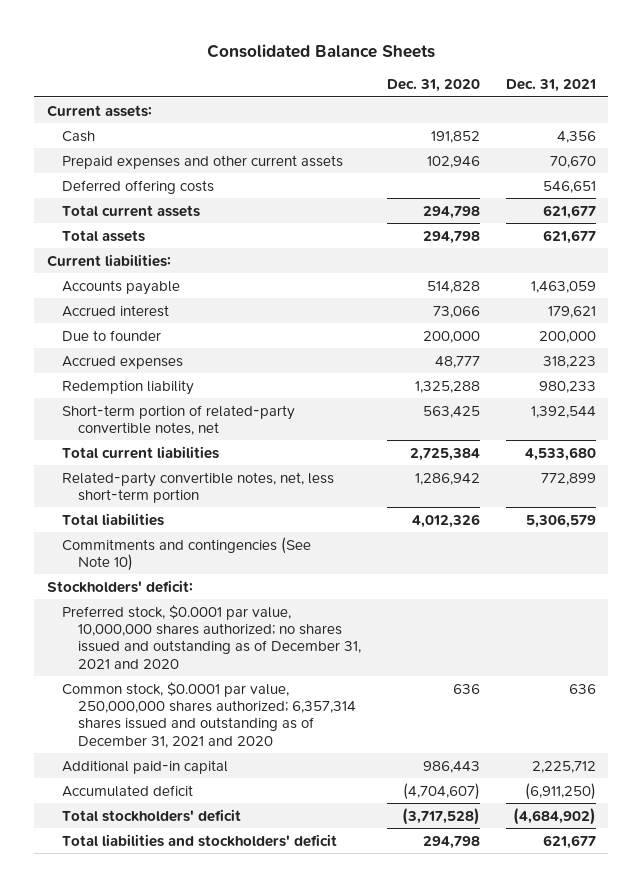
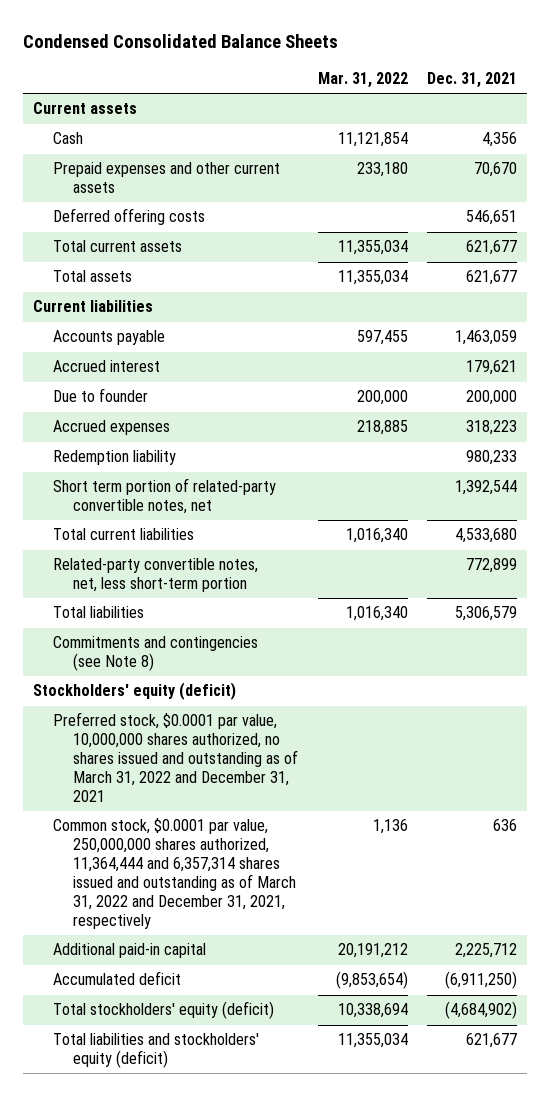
- Consolidated Balance Sheets
+ Condensed Consolidated Balance Sheets
- | Dec. 31, 2020 | Dec. 31, 2021
+ | Mar. 31, 2022 | Dec. 31, 2021
- Current assets:
+ Current assets
- Current liabilities:
+ Current liabilities
- Short-term portion of related-party convertible notes, net | 563,425 | 1,392,544
+ Short term portion of related-party convertible notes, net | | 1,392,544
- Commitments and contingencies (See Note 10)
- Stockholders' deficit:
- Preferred stock, $0.0001 par value, 10,000,000 shares authorized; no shares issued and outstanding as of December 31, 2021 and 2020
- Common stock, $0.0001 par value, 250,000,000 shares authorized; 6,357,314 shares issued and outstanding as of December 31, 2021 and 2020 | 636 | 636
+ Commitments and contingencies (see Note 8)
+ Stockholders' equity (deficit)
+ Preferred stock, $0.0001 par value, 10,000,000 shares authorized, no shares issued and outstanding as of March 31, 2022 and December 31, 2021
+ Common stock, $0.0001 par value, 250,000,000 shares authorized, 11,364,444 and 6,357,314 shares issued and outstanding as of March 31, 2022 and December 31, 2021, respectively | 1,136 | 636
- Total stockholders' deficit | (3,717,528) | (4,684,902)
- Total liabilities and stockholders' deficit | 294,798 | 621,677
+ Total stockholders' equity (deficit) | 10,338,694 | (4,684,902)
+ Total liabilities and stockholders' equity (deficit) | 11,355,034 | 621,677

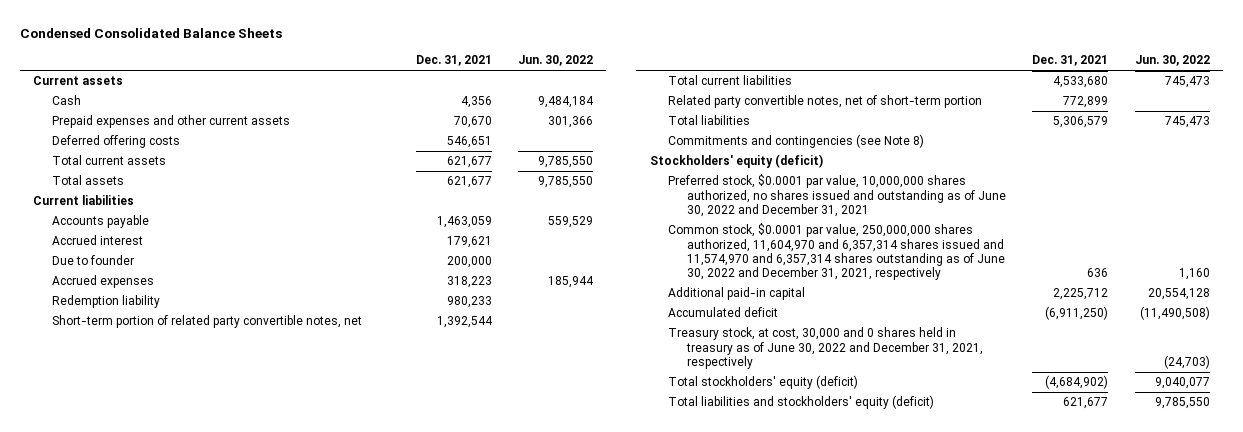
- | Mar. 31, 2022 | Dec. 31, 2021
+ | Dec. 31, 2021 | Jun. 30, 2022
- Short term portion of related-party convertible notes, net | | 1,392,544
+ Short-term portion of related party convertible notes, net | 1,392,544 |
- Related-party convertible notes, net, less short-term portion | | 772,899
+ Related party convertible notes, net of short-term portion | 772,899 |
- Preferred stock, $0.0001 par value, 10,000,000 shares authorized, no shares issued and outstanding as of March 31, 2022 and December 31, 2021
- Common stock, $0.0001 par value, 250,000,000 shares authorized, 11,364,444 and 6,357,314 shares issued and outstanding as of March 31, 2022 and December 31, 2021, respectively | 1,136 | 636
+ Preferred stock, $0.0001 par value, 10,000,000 shares authorized, no shares issued and outstanding as of June 30, 2022 and December 31, 2021
+ Common stock, $0.0001 par value, 250,000,000 shares authorized, 11,604,970 and 6,357,314 shares issued and 11,574,970 and 6,357,314 shares outstanding as of June 30, 2022 and December 31, 2021, respectively | 636 | 1,160
+ Treasury stock, at cost, 30,000 and 0 shares held in treasury as of June 30, 2022 and December 31, 2021, respectively | | (24,703)

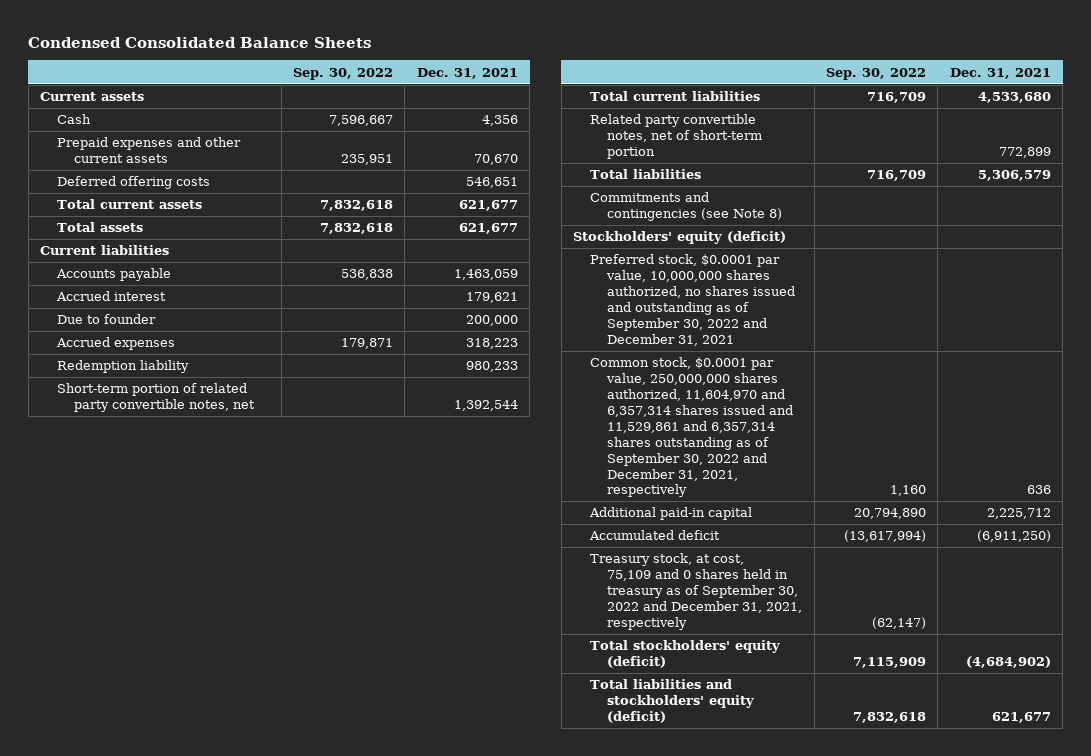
- | Dec. 31, 2021 | Jun. 30, 2022
+ | Sep. 30, 2022 | Dec. 31, 2021
- Preferred stock, $0.0001 par value, 10,000,000 shares authorized, no shares issued and outstanding as of June 30, 2022 and December 31, 2021
- Common stock, $0.0001 par value, 250,000,000 shares authorized, 11,604,970 and 6,357,314 shares issued and 11,574,970 and 6,357,314 shares outstanding as of June 30, 2022 and December 31, 2021, respectively | 636 | 1,160
+ Preferred stock, $0.0001 par value, 10,000,000 shares authorized, no shares issued and outstanding as of September 30, 2022 and December 31, 2021
+ Common stock, $0.0001 par value, 250,000,000 shares authorized, 11,604,970 and 6,357,314 shares issued and 11,529,861 and 6,357,314 shares outstanding as of September 30, 2022 and December 31, 2021, respectively | 1,160 | 636
- Treasury stock, at cost, 30,000 and 0 shares held in treasury as of June 30, 2022 and December 31, 2021, respectively | | (24,703)
+ Treasury stock, at cost, 75,109 and 0 shares held in treasury as of September 30, 2022 and December 31, 2021, respectively | (62,147) |

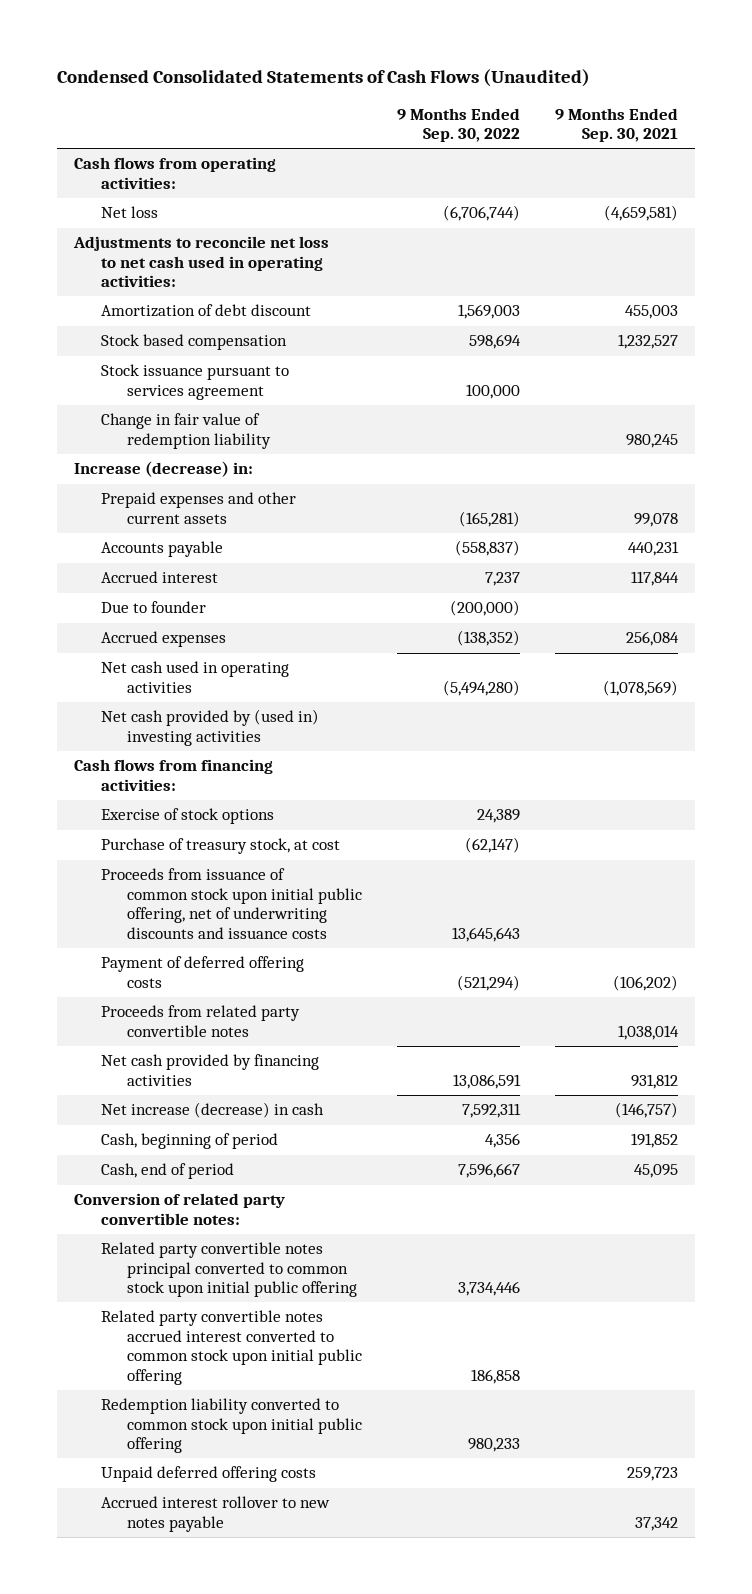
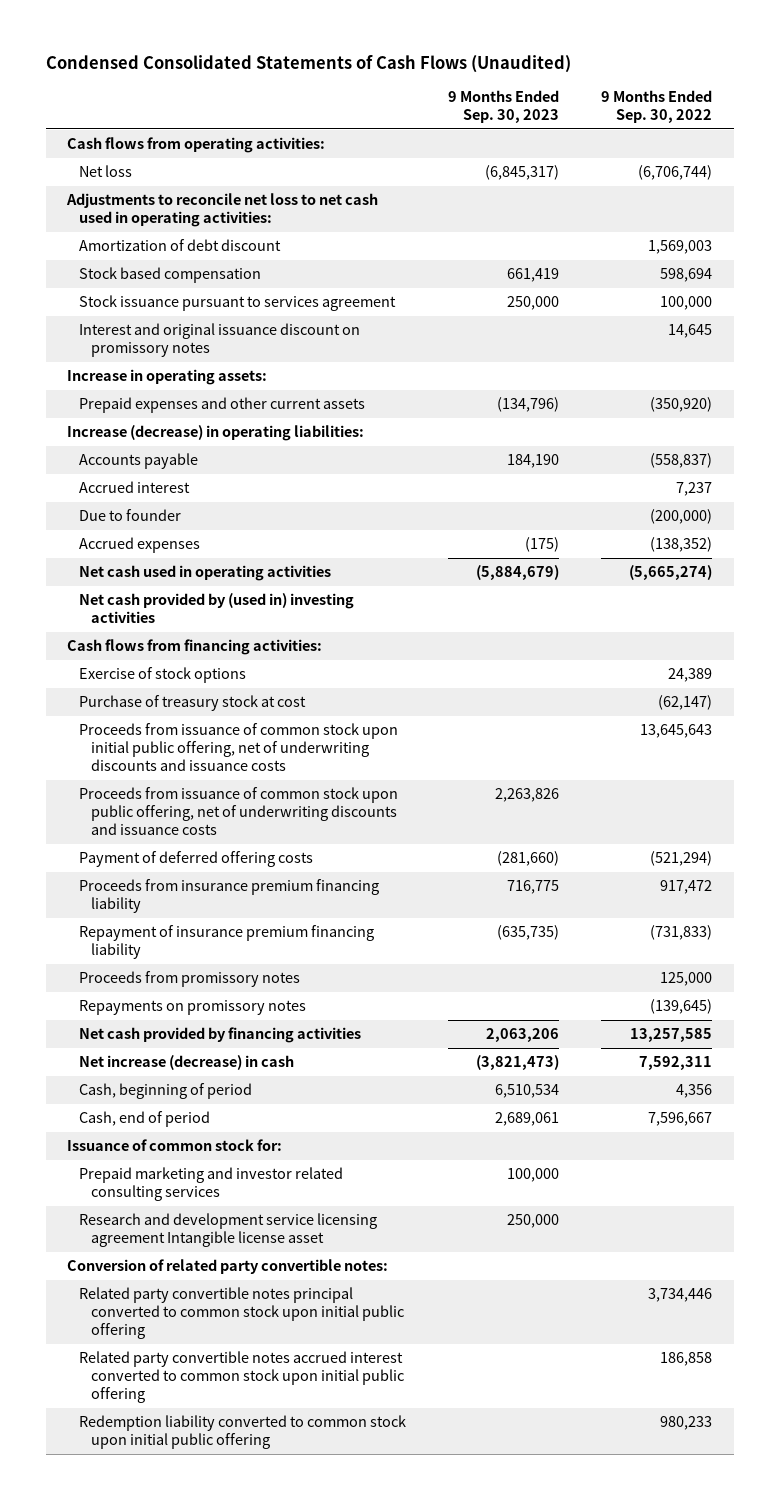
- | 9 Months Ended Sep. 30, 2022 | 9 Months Ended Sep. 30, 2021
+ | 9 Months Ended Sep. 30, 2023 | 9 Months Ended Sep. 30, 2022
- Change in fair value of redemption liability | | 980,245
- Increase (decrease) in:
- Prepaid expenses and other current assets | (165,281) | 99,078
+ Interest and original issuance discount on promissory notes | | 14,645
+ Increase in operating assets:
+ Prepaid expenses and other current assets | (134,796) | (350,920)
+ Increase (decrease) in operating liabilities:
- Net cash used in operating activities | (5,494,280) | (1,078,569)
+ Net cash used in operating activities | (5,884,679) | (5,665,274)
- Purchase of treasury stock, at cost | (62,147) |
+ Purchase of treasury stock at cost | | (62,147)
+ Proceeds from issuance of common stock upon public offering, net of underwriting discounts and issuance costs | 2,263,826 |
- Proceeds from related party convertible notes | | 1,038,014
- Net cash provided by financing activities | 13,086,591 | 931,812
+ Proceeds from insurance premium financing liability | 716,775 | 917,472
+ Repayment of insurance premium financing liability | (635,735) | (731,833)
+ Proceeds from promissory notes | | 125,000
+ Repayments on promissory notes | | (139,645)
+ Net cash provided by financing activities | 2,063,206 | 13,257,585
+ Issuance of common stock for:
+ Prepaid marketing and investor related consulting services | 100,000 |
+ Research and development service licensing agreement Intangible license asset | 250,000 |
- Unpaid deferred offering costs | | 259,723
- Accrued interest rollover to new notes payable | | 37,342

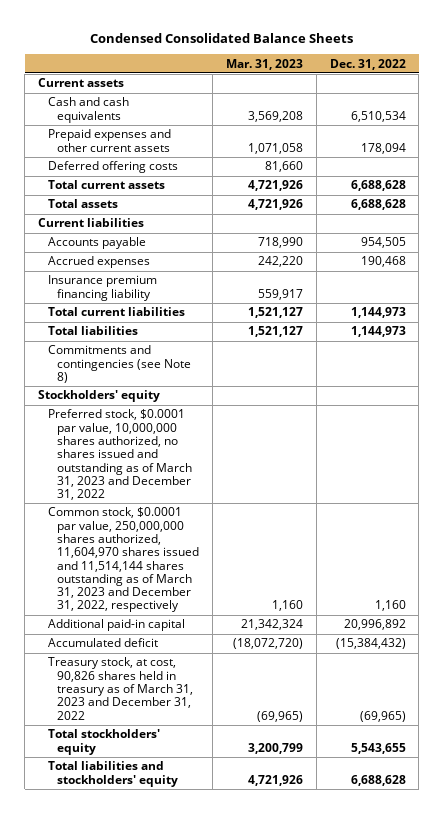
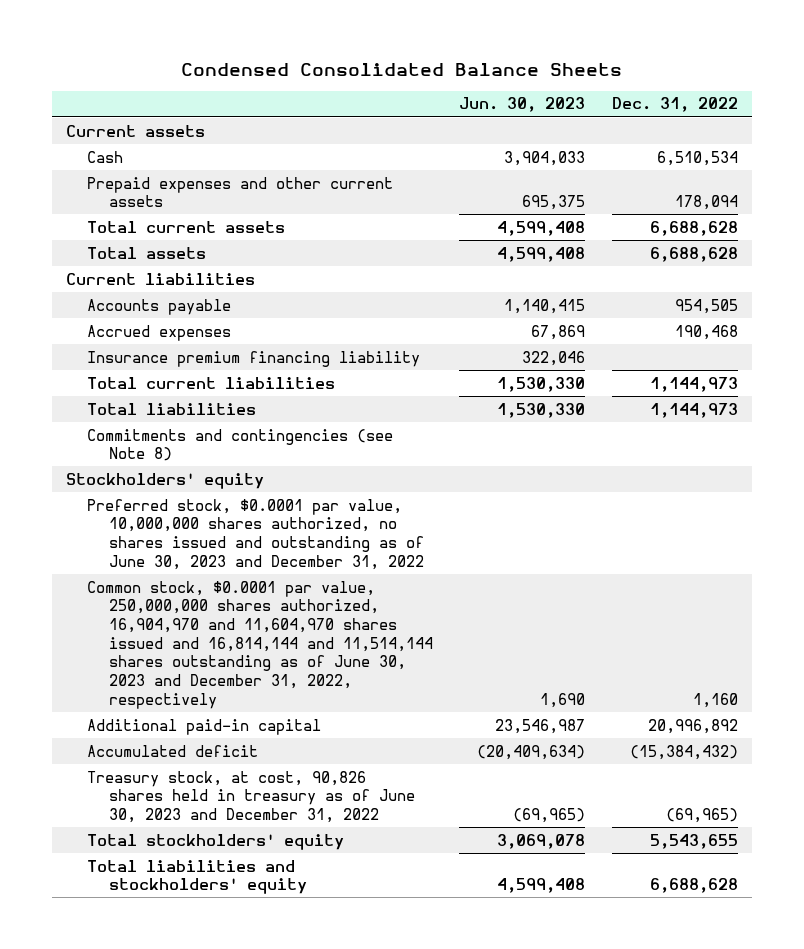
- | Mar. 31, 2023 | Dec. 31, 2022
+ | Jun. 30, 2023 | Dec. 31, 2022
- Cash and cash equivalents | 3,569,208 | 6,510,534
+ Cash | 3,904,033 | 6,510,534
- Deferred offering costs | 81,660 |
- Preferred stock, $0.0001 par value, 10,000,000 shares authorized, no shares issued and outstanding as of March 31, 2023 and December 31, 2022
- Common stock, $0.0001 par value, 250,000,000 shares authorized, 11,604,970 shares issued and 11,514,144 shares outstanding as of March 31, 2023 and December 31, 2022, respectively | 1,160 | 1,160
+ Preferred stock, $0.0001 par value, 10,000,000 shares authorized, no shares issued and outstanding as of June 30, 2023 and December 31, 2022
+ Common stock, $0.0001 par value, 250,000,000 shares authorized, 16,904,970 and 11,604,970 shares issued and 16,814,144 and 11,514,144 shares outstanding as of June 30, 2023 and December 31, 2022, respectively | 1,690 | 1,160
- Treasury stock, at cost, 90,826 shares held in treasury as of March 31, 2023 and December 31, 2022 | (69,965) | (69,965)
+ Treasury stock, at cost, 90,826 shares held in treasury as of June 30, 2023 and December 31, 2022 | (69,965) | (69,965)

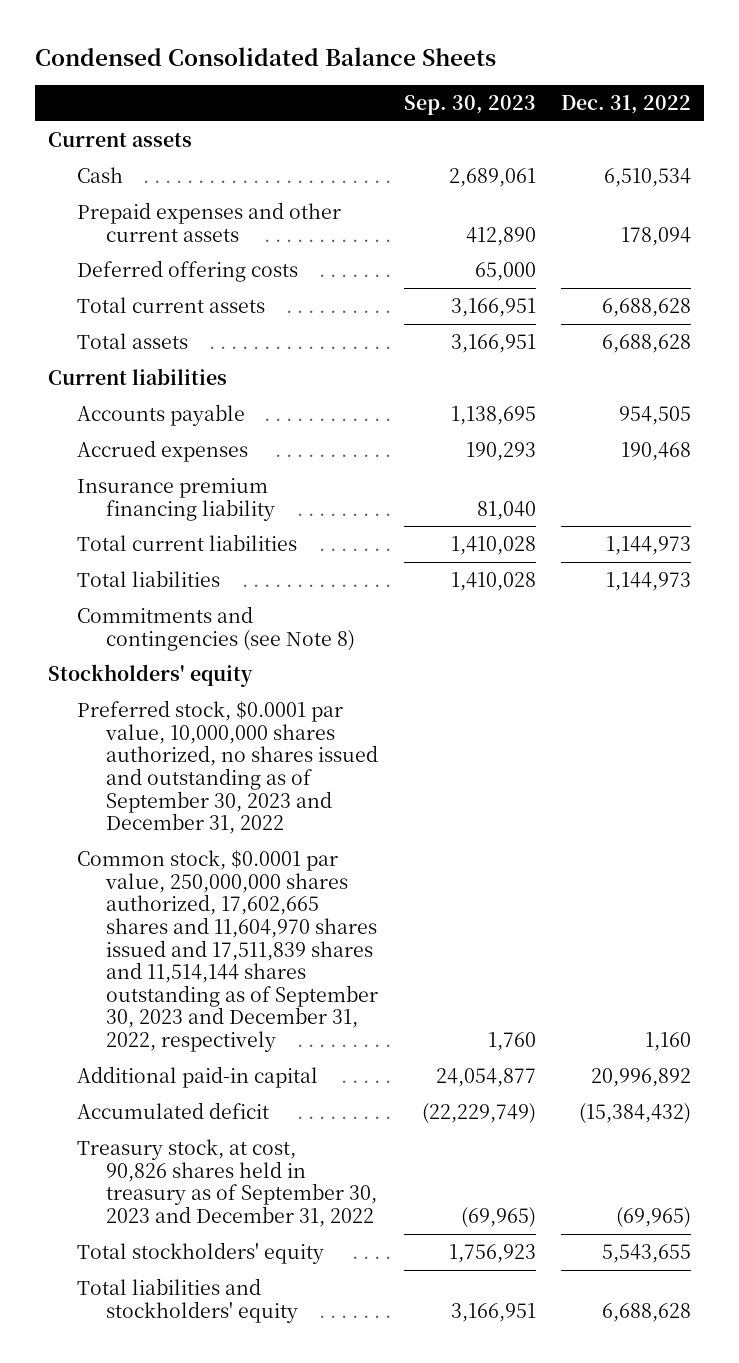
- | Jun. 30, 2023 | Dec. 31, 2022
+ | Sep. 30, 2023 | Dec. 31, 2022
+ Deferred offering costs | 65,000 |
- Preferred stock, $0.0001 par value, 10,000,000 shares authorized, no shares issued and outstanding as of June 30, 2023 and December 31, 2022
- Common stock, $0.0001 par value, 250,000,000 shares authorized, 16,904,970 and 11,604,970 shares issued and 16,814,144 and 11,514,144 shares outstanding as of June 30, 2023 and December 31, 2022, respectively | 1,690 | 1,160
+ Preferred stock, $0.0001 par value, 10,000,000 shares authorized, no shares issued and outstanding as of September 30, 2023 and December 31, 2022
+ Common stock, $0.0001 par value, 250,000,000 shares authorized, 17,602,665 shares and 11,604,970 shares issued and 17,511,839 shares and 11,514,144 shares outstanding as of September 30, 2023 and December 31, 2022, respectively | 1,760 | 1,160
- Treasury stock, at cost, 90,826 shares held in treasury as of June 30, 2023 and December 31, 2022 | (69,965) | (69,965)
+ Treasury stock, at cost, 90,826 shares held in treasury as of September 30, 2023 and December 31, 2022 | (69,965) | (69,965)

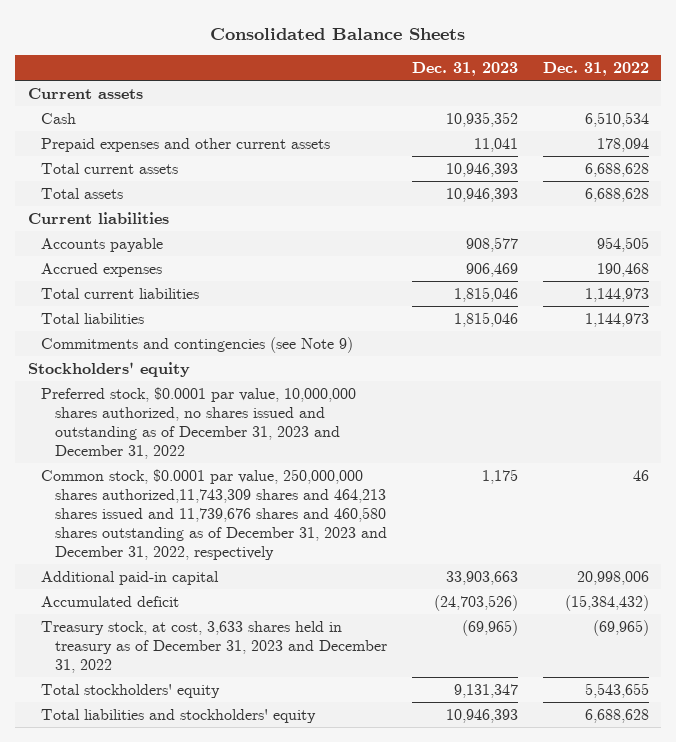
- Condensed Consolidated Balance Sheets
+ Consolidated Balance Sheets
- | Sep. 30, 2023 | Dec. 31, 2022
+ | Dec. 31, 2023 | Dec. 31, 2022
- Deferred offering costs | 65,000 |
- Insurance premium financing liability | 81,040 |
- Commitments and contingencies (see Note 8)
+ Commitments and contingencies (see Note 9)
- Preferred stock, $0.0001 par value, 10,000,000 shares authorized, no shares issued and outstanding as of September 30, 2023 and December 31, 2022
- Common stock, $0.0001 par value, 250,000,000 shares authorized, 17,602,665 shares and 11,604,970 shares issued and 17,511,839 shares and 11,514,144 shares outstanding as of September 30, 2023 and December 31, 2022, respectively | 1,760 | 1,160
- Additional paid-in capital | 24,054,877 | 20,996,892
+ Preferred stock, $0.0001 par value, 10,000,000 shares authorized, no shares issued and outstanding as of December 31, 2023 and December 31, 2022
+ Common stock, $0.0001 par value, 250,000,000 shares authorized,11,743,309 shares and 464,213 shares issued and 11,739,676 shares and 460,580 shares outstanding as of December 31, 2023 and December 31, 2022, respectively | 1,175 | 46
+ Additional paid-in capital | 33,903,663 | 20,998,006
- Treasury stock, at cost, 90,826 shares held in treasury as of September 30, 2023 and December 31, 2022 | (69,965) | (69,965)
+ Treasury stock, at cost, 3,633 shares held in treasury as of December 31, 2023 and December 31, 2022 | (69,965) | (69,965)

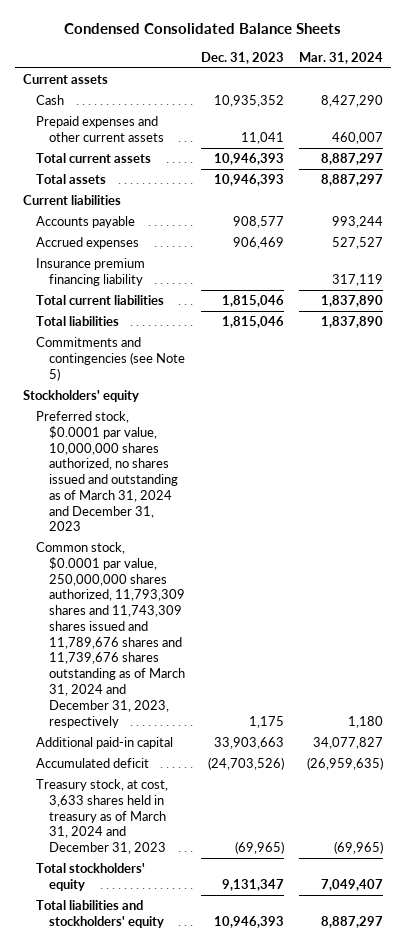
- Consolidated Balance Sheets
+ Condensed Consolidated Balance Sheets
- | Dec. 31, 2023 | Dec. 31, 2022
+ | Dec. 31, 2023 | Mar. 31, 2024
+ Insurance premium financing liability | | 317,119
- Commitments and contingencies (see Note 9)
+ Commitments and contingencies (see Note 5)
- Preferred stock, $0.0001 par value, 10,000,000 shares authorized, no shares issued and outstanding as of December 31, 2023 and December 31, 2022
- Common stock, $0.0001 par value, 250,000,000 shares authorized,11,743,309 shares and 464,213 shares issued and 11,739,676 shares and 460,580 shares outstanding as of December 31, 2023 and December 31, 2022, respectively | 1,175 | 46
+ Preferred stock, $0.0001 par value, 10,000,000 shares authorized, no shares issued and outstanding as of March 31, 2024 and December 31, 2023
+ Common stock, $0.0001 par value, 250,000,000 shares authorized, 11,793,309 shares and 11,743,309 shares issued and 11,789,676 shares and 11,739,676 shares outstanding as of March 31, 2024 and December 31, 2023, respectively | 1,175 | 1,180
- Treasury stock, at cost, 3,633 shares held in treasury as of December 31, 2023 and December 31, 2022 | (69,965) | (69,965)
+ Treasury stock, at cost, 3,633 shares held in treasury as of March 31, 2024 and December 31, 2023 | (69,965) | (69,965)

